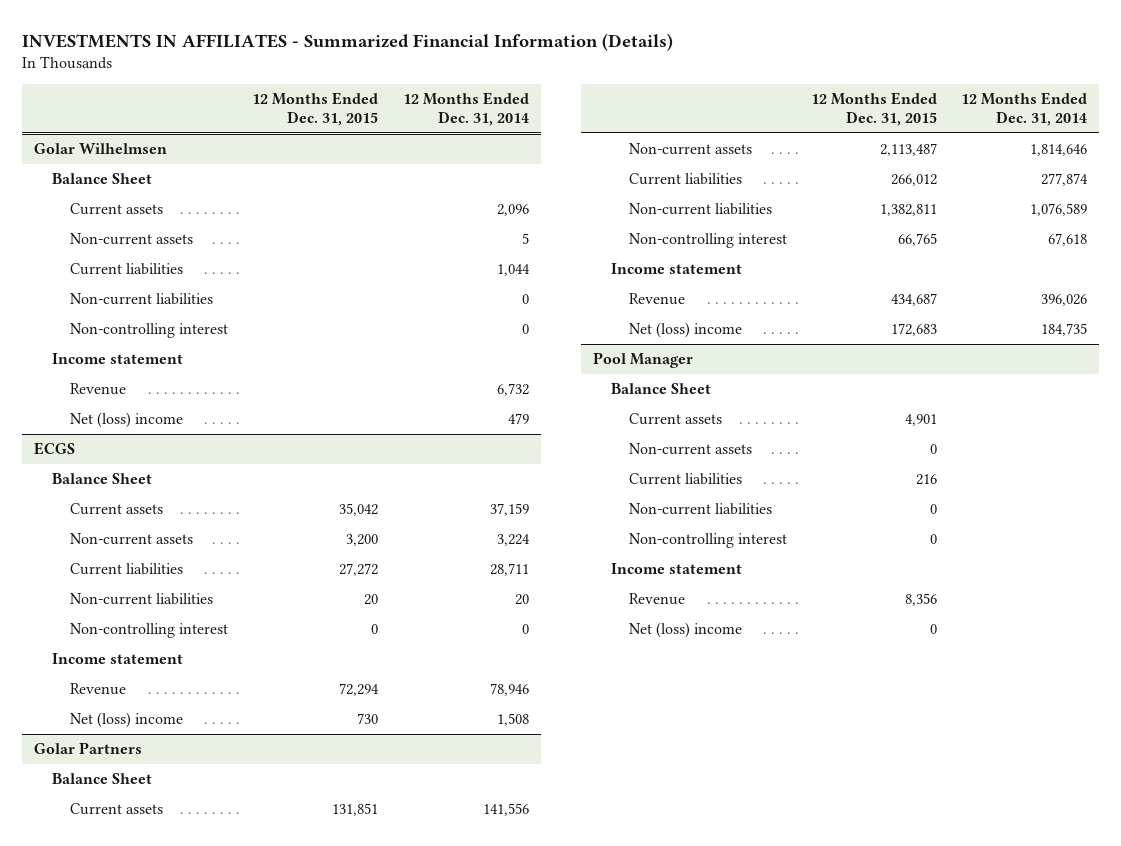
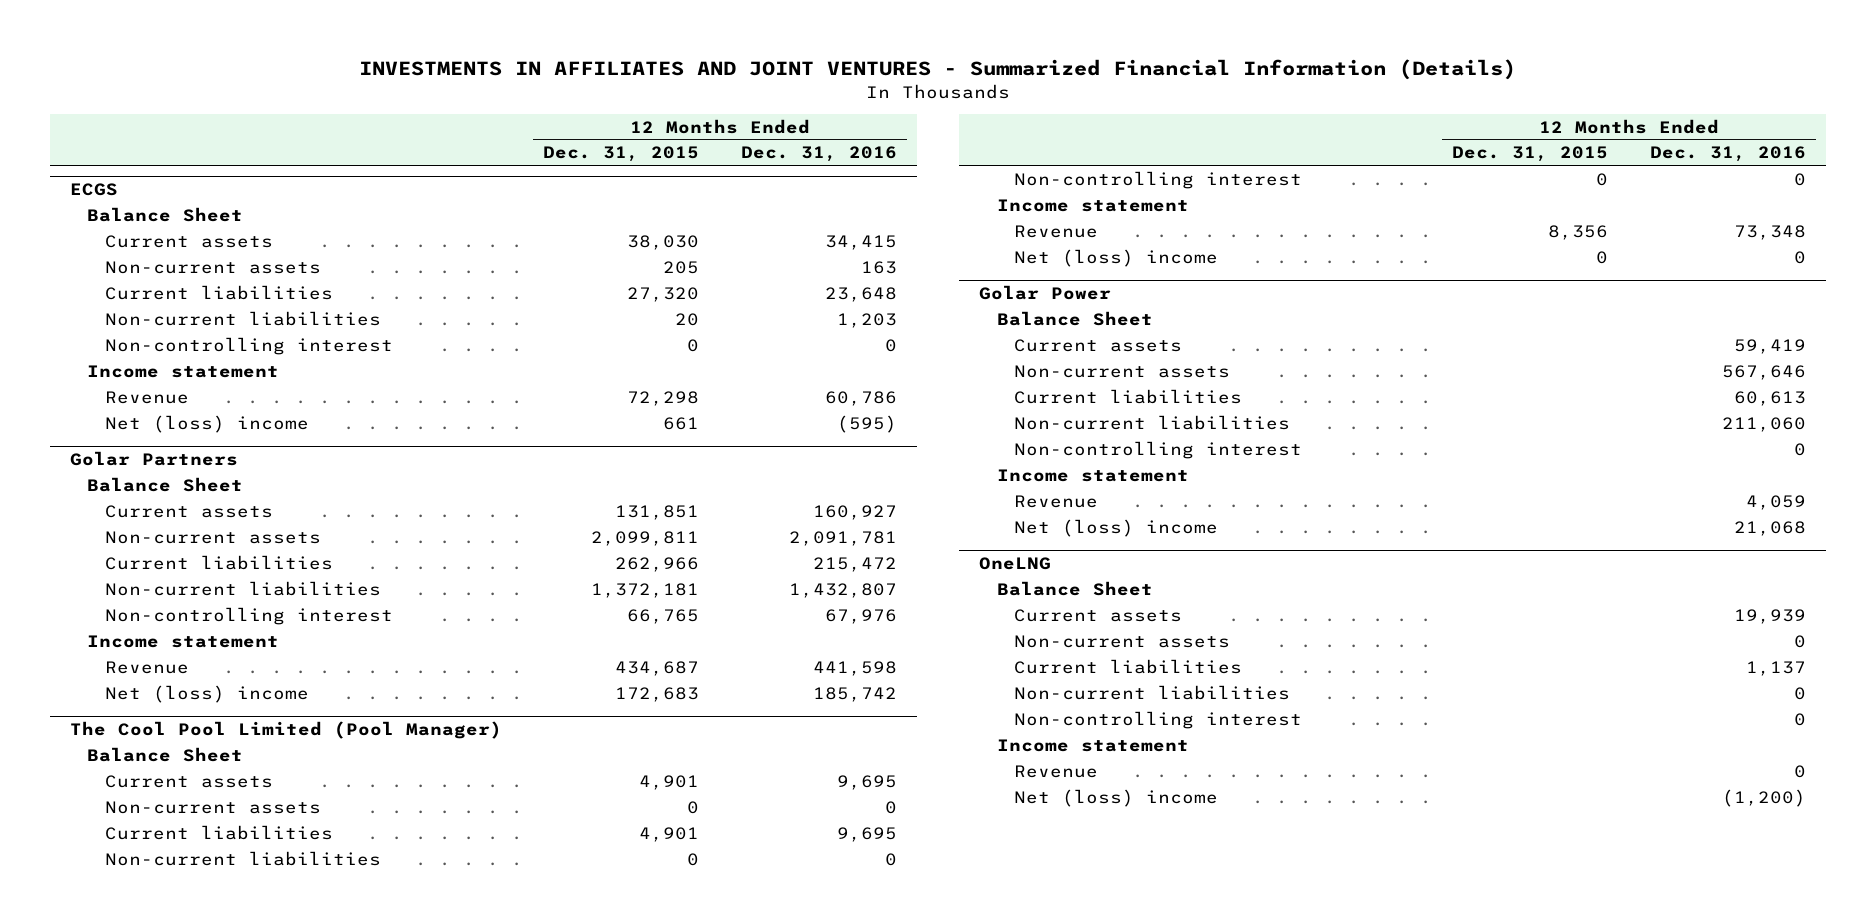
- INVESTMENTS IN AFFILIATES - Summarized Financial Information (Details)
+ INVESTMENTS IN AFFILIATES AND JOINT VENTURES - Summarized Financial Information (Details)
- | 12 Months Ended Dec. 31, 2015 | 12 Months Ended Dec. 31, 2014
+ | 12 Months Ended Dec. 31, 2015 | 12 Months Ended Dec. 31, 2016
- Golar Wilhelmsen
- Balance Sheet
- Current assets | | 2,096
- Non-current assets | | 5
- Current liabilities | | 1,044
- Non-current liabilities | | 0
- Non-controlling interest | | 0
- Income statement
- Revenue | | 6,732
- Net (loss) income | | 479
@ ECGS
- Current assets | 35,042 | 37,159
- Non-current assets | 3,200 | 3,224
- Current liabilities | 27,272 | 28,711
+ Current assets | 38,030 | 34,415
+ Non-current assets | 205 | 163
+ Current liabilities | 27,320 | 23,648
- Revenue | 72,294 | 78,946
- Net (loss) income | 730 | 1,508
+ Revenue | 72,298 | 60,786
+ Net (loss) income | 661 | (595)
@ Golar Partners
- Non-current assets | 2,113,487 | 1,814,646
- Current liabilities | 266,012 | 277,874
- Non-current liabilities | 1,382,811 | 1,076,589
+ Non-current assets | 2,099,811 | 2,091,781
+ Current liabilities | 262,966 | 215,472
+ Non-current liabilities | 1,372,181 | 1,432,807
- Pool Manager
+ The Cool Pool Limited (Pool Manager)
- Current liabilities | 216 |
+ Current liabilities | 4,901 | 9,695
+ Golar Power
+ Balance Sheet
+ Current assets | | 59,419
+ Non-current assets | | 567,646
+ Current liabilities | | 60,613
+ Non-current liabilities | | 211,060
+ Non-controlling interest | | 0
+ Income statement
+ Revenue | | 4,059
+ Net (loss) income | | 21,068
+ OneLNG
+ Balance Sheet
+ Current assets | | 19,939
+ Non-current assets | | 0
+ Current liabilities | | 1,137
+ Non-current liabilities | | 0
+ Non-controlling interest | | 0
+ Income statement
+ Revenue | | 0
+ Net (loss) income | | (1,200)

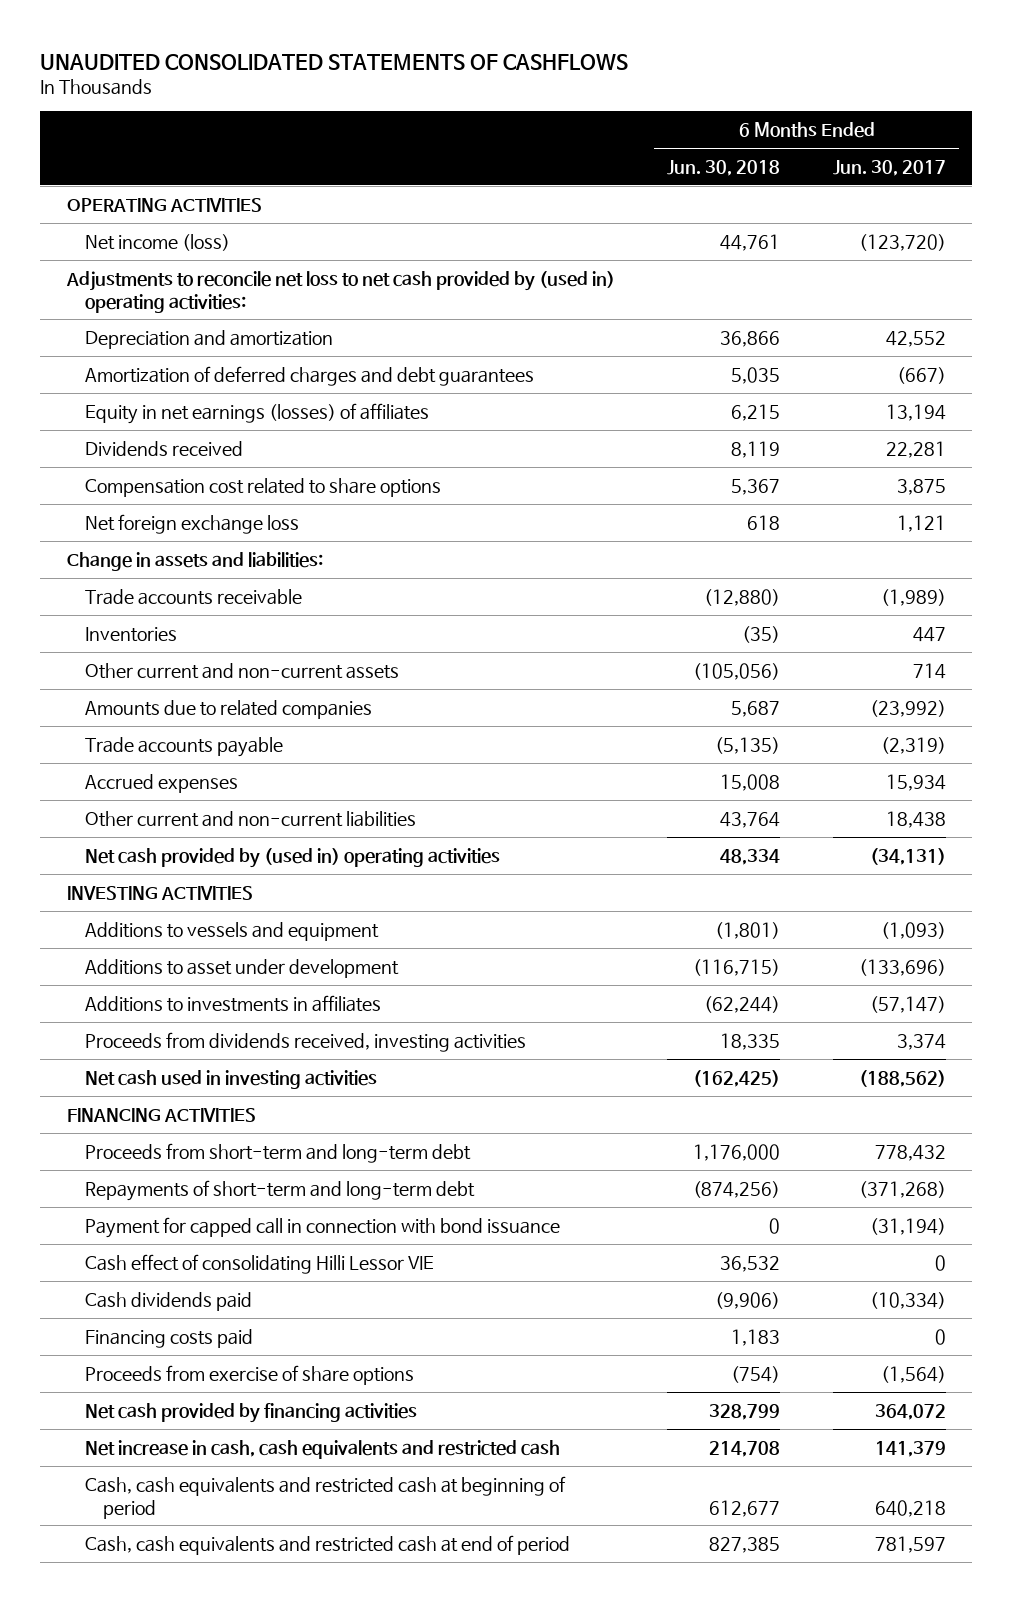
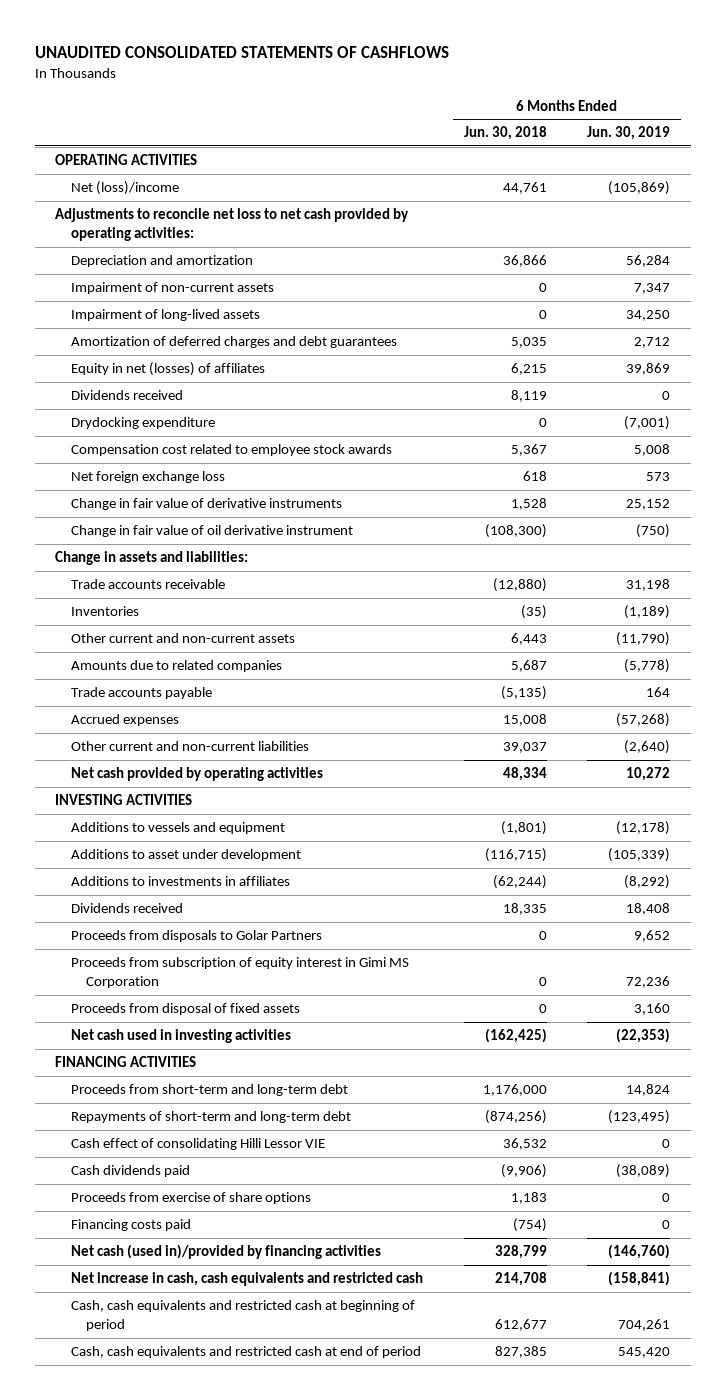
- | 6 Months Ended Jun. 30, 2018 | 6 Months Ended Jun. 30, 2017
+ | 6 Months Ended Jun. 30, 2018 | 6 Months Ended Jun. 30, 2019
- Net income (loss) | 44,761 | (123,720)
- Adjustments to reconcile net loss to net cash provided by (used in) operating activities:
+ Net (loss)/income | 44,761 | (105,869)
+ Adjustments to reconcile net loss to net cash provided by operating activities:
+ Impairment of non-current assets | 0 | 7,347
+ Impairment of long-lived assets | 0 | 34,250
- Equity in net earnings (losses) of affiliates | 6,215 | 13,194
+ Equity in net (losses) of affiliates | 6,215 | 39,869
- Compensation cost related to share options | 5,367 | 3,875
+ Drydocking expenditure | 0 | (7,001)
+ Compensation cost related to employee stock awards | 5,367 | 5,008
+ Change in fair value of derivative instruments | 1,528 | 25,152
+ Change in fair value of oil derivative instrument | (108,300) | (750)
- Other current and non-current assets | (105,056) | 714
+ Other current and non-current assets | 6,443 | (11,790)
- Other current and non-current liabilities | 43,764 | 18,438
- Net cash provided by (used in) operating activities | 48,334 | (34,131)
+ Other current and non-current liabilities | 39,037 | (2,640)
+ Net cash provided by operating activities | 48,334 | 10,272
- Proceeds from dividends received, investing activities | 18,335 | 3,374
+ Dividends received | 18,335 | 18,408
+ Proceeds from disposals to Golar Partners | 0 | 9,652
+ Proceeds from subscription of equity interest in Gimi MS Corporation | 0 | 72,236
+ Proceeds from disposal of fixed assets | 0 | 3,160
- Payment for capped call in connection with bond issuance | 0 | (31,194)
- Financing costs paid | 1,183 | 0
- Proceeds from exercise of share options | (754) | (1,564)
- Net cash provided by financing activities | 328,799 | 364,072
+ Proceeds from exercise of share options | 1,183 | 0
+ Financing costs paid | (754) | 0
+ Net cash (used in)/provided by financing activities | 328,799 | (146,760)

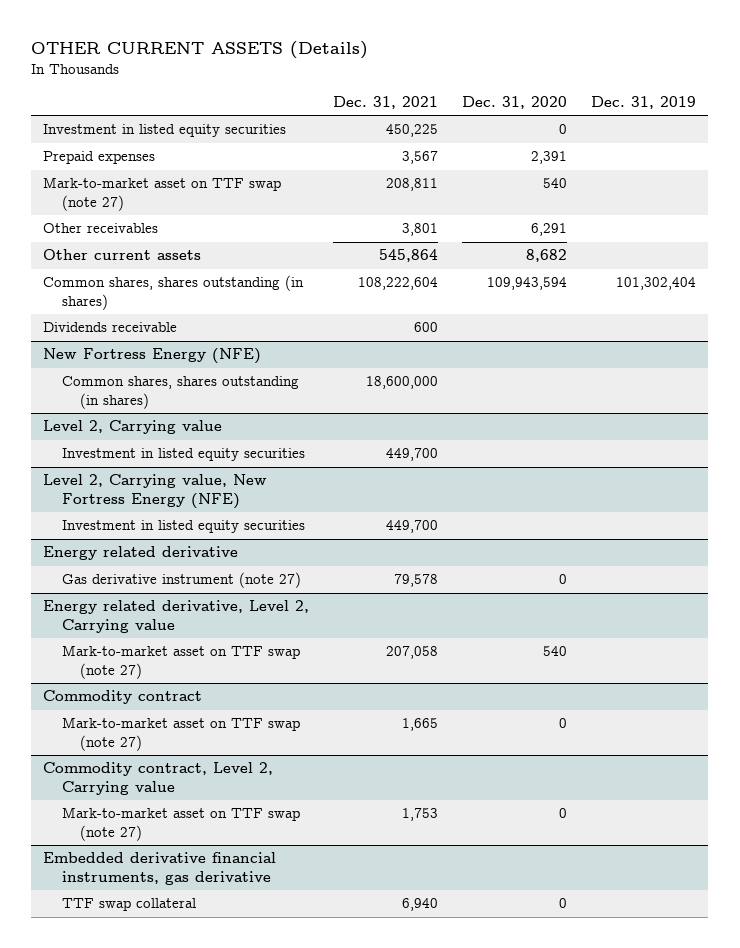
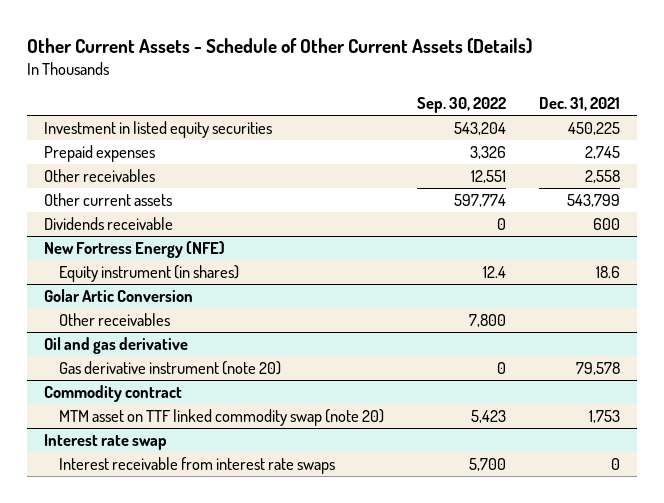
- OTHER CURRENT ASSETS (Details)
+ Other Current Assets - Schedule of Other Current Assets (Details)
- | Dec. 31, 2021 | Dec. 31, 2020 | Dec. 31, 2019
+ | Sep. 30, 2022 | Dec. 31, 2021
- Prepaid expenses | 3,567 | 2,391 |
- Mark-to-market asset on TTF swap (note 27) | 208,811 | 540 |
- Other receivables | 3,801 | 6,291 |
- Other current assets | 545,864 | 8,682 |
- Common shares, shares outstanding (in shares) | 108,222,604 | 109,943,594 | 101,302,404
+ Prepaid expenses | 3,326 | 2,745
+ Other receivables | 12,551 | 2,558
+ Other current assets | 597,774 | 543,799
@ New Fortress Energy (NFE)
- Common shares, shares outstanding (in shares) | 18,600,000 | |
- Level 2, Carrying value
- Investment in listed equity securities | 449,700 | |
- Level 2, Carrying value, New Fortress Energy (NFE)
- Investment in listed equity securities | 449,700 | |
- Energy related derivative
- Gas derivative instrument (note 27) | 79,578 | 0 |
- Energy related derivative, Level 2, Carrying value
- Mark-to-market asset on TTF swap (note 27) | 207,058 | 540 |
@ New Fortress Energy (NFE)
+ Equity instrument (in shares) | 12.4 | 18.6
+ Golar Artic Conversion
+ Other receivables | 7,800 |
+ Oil and gas derivative
+ Gas derivative instrument (note 20) | 0 | 79,578
@ Commodity contract
- Mark-to-market asset on TTF swap (note 27) | 1,665 | 0 |
- Commodity contract, Level 2, Carrying value
- Mark-to-market asset on TTF swap (note 27) | 1,753 | 0 |
- Embedded derivative financial instruments, gas derivative
- TTF swap collateral | 6,940 | 0 |
@ Commodity contract
+ MTM asset on TTF linked commodity swap (note 20) | 5,423 | 1,753
+ Interest rate swap
+ Interest receivable from interest rate swaps | 5,700 | 0

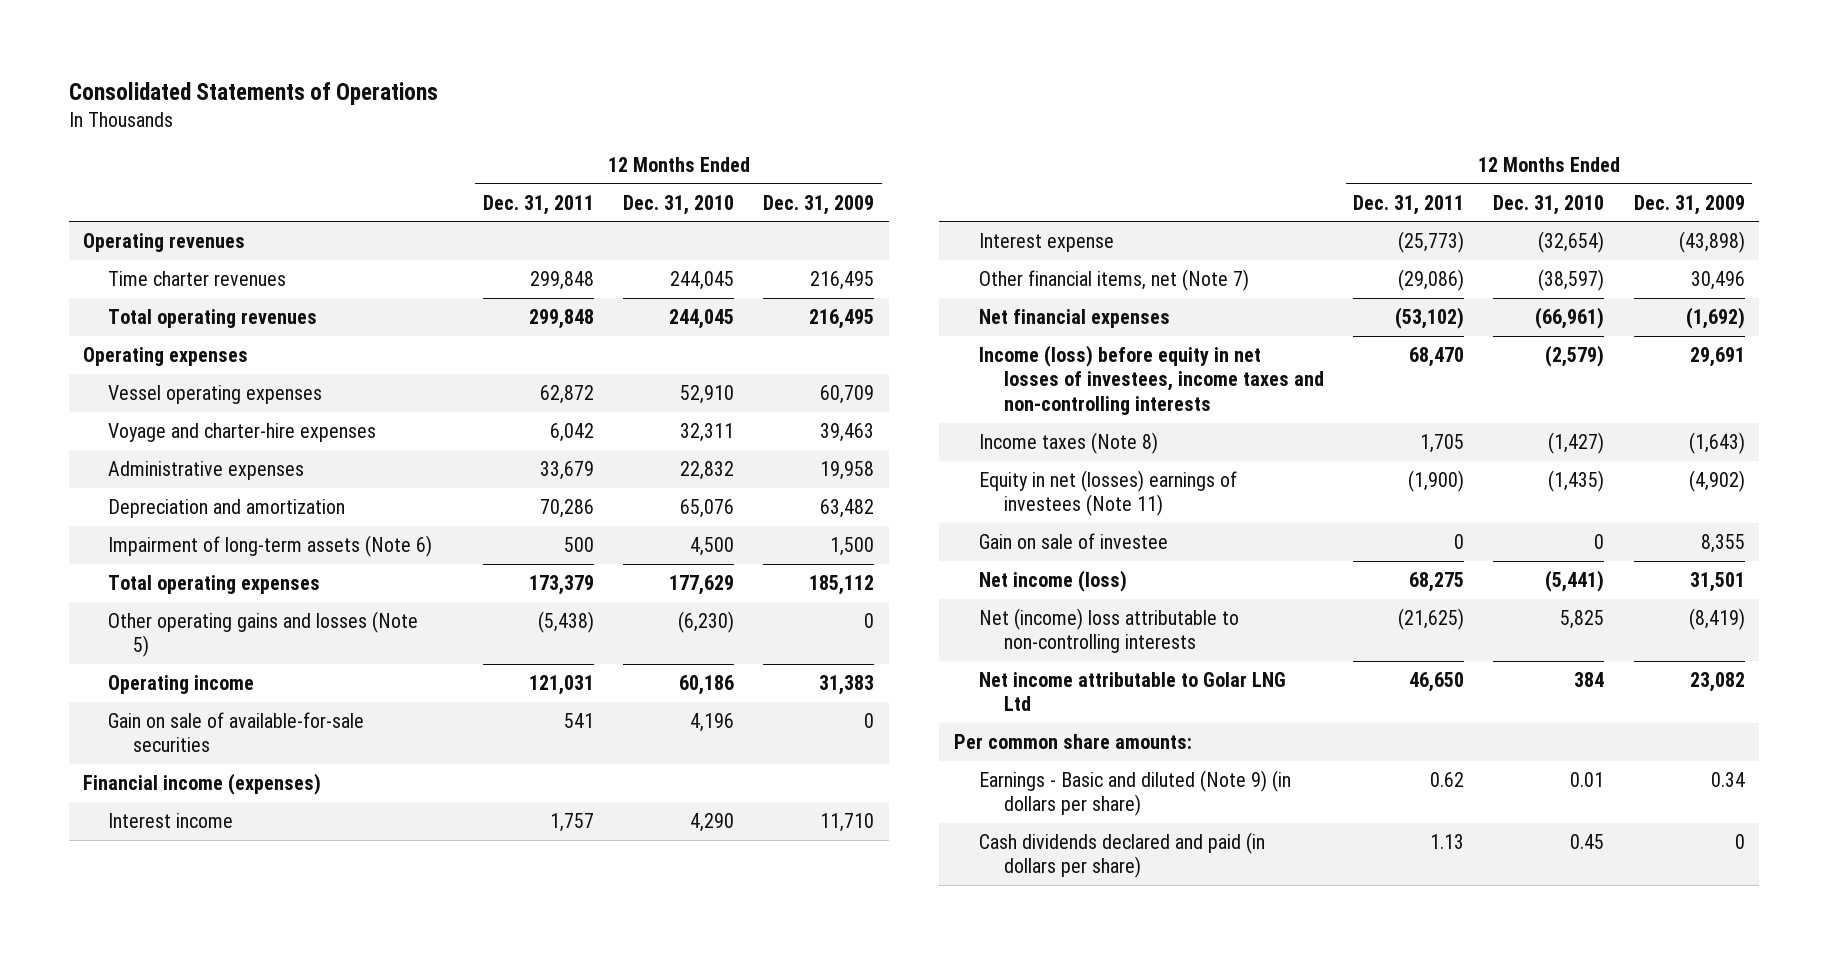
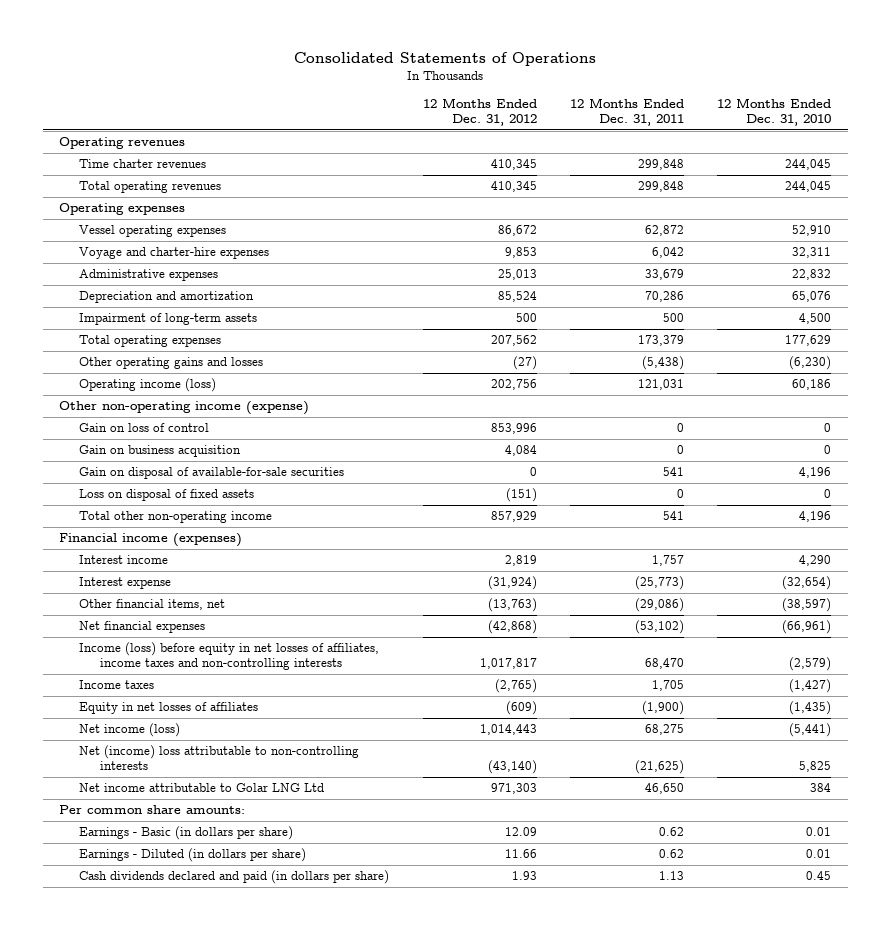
- | 12 Months Ended Dec. 31, 2011 | 12 Months Ended Dec. 31, 2010 | 12 Months Ended Dec. 31, 2009
+ | 12 Months Ended Dec. 31, 2012 | 12 Months Ended Dec. 31, 2011 | 12 Months Ended Dec. 31, 2010
- Impairment of long-term assets (Note 6) | 500 | 4,500 | 1,500
+ Impairment of long-term assets | 500 | 500 | 4,500
- Other operating gains and losses (Note 5) | (5,438) | (6,230) | 0
- Operating income | 121,031 | 60,186 | 31,383
- Gain on sale of available-for-sale securities | 541 | 4,196 | 0
+ Other operating gains and losses | (27) | (5,438) | (6,230)
+ Operating income (loss) | 202,756 | 121,031 | 60,186
+ Other non-operating income (expense)
+ Gain on loss of control | 853,996 | 0 | 0
+ Gain on business acquisition | 4,084 | 0 | 0
+ Gain on disposal of available-for-sale securities | 0 | 541 | 4,196
+ Loss on disposal of fixed assets | (151) | 0 | 0
+ Total other non-operating income | 857,929 | 541 | 4,196
- Other financial items, net (Note 7) | (29,086) | (38,597) | 30,496
+ Other financial items, net | (13,763) | (29,086) | (38,597)
- Income (loss) before equity in net losses of investees, income taxes and non-controlling interests | 68,470 | (2,579) | 29,691
- Income taxes (Note 8) | 1,705 | (1,427) | (1,643)
- Equity in net (losses) earnings of investees (Note 11) | (1,900) | (1,435) | (4,902)
- Gain on sale of investee | 0 | 0 | 8,355
+ Income (loss) before equity in net losses of affiliates, income taxes and non-controlling interests | 1,017,817 | 68,470 | (2,579)
+ Income taxes | (2,765) | 1,705 | (1,427)
+ Equity in net losses of affiliates | (609) | (1,900) | (1,435)
- Earnings - Basic and diluted (Note 9) (in dollars per share) | 0.62 | 0.01 | 0.34
+ Earnings - Basic (in dollars per share) | 12.09 | 0.62 | 0.01
+ Earnings - Diluted (in dollars per share) | 11.66 | 0.62 | 0.01

